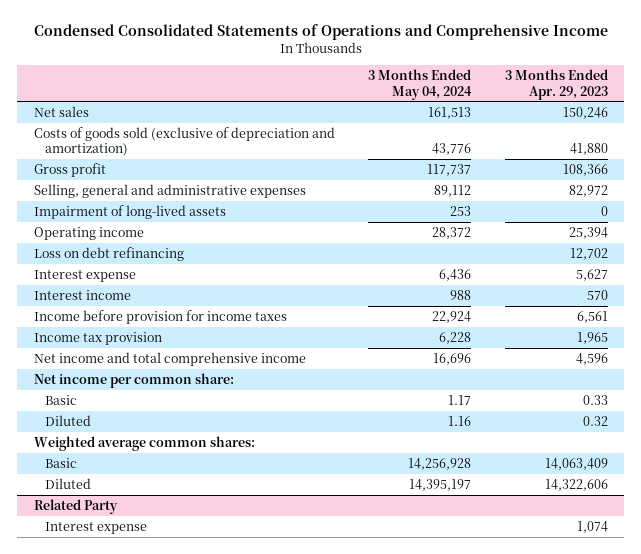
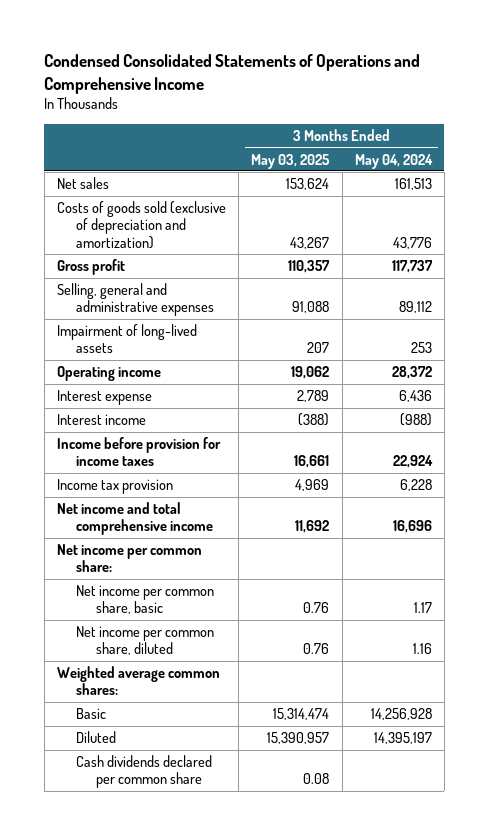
- | 3 Months Ended May 04, 2024 | 3 Months Ended Apr. 29, 2023
+ | 3 Months Ended May 03, 2025 | 3 Months Ended May 04, 2024
- Loss on debt refinancing | | 12,702
- Interest income | 988 | 570
+ Interest income | (388) | (988)
- Basic | 1.17 | 0.33
- Diluted | 1.16 | 0.32
+ Net income per common share, basic | 0.76 | 1.17
+ Net income per common share, diluted | 0.76 | 1.16
- Related Party
- Interest expense | | 1,074
+ Cash dividends declared per common share | 0.08 |

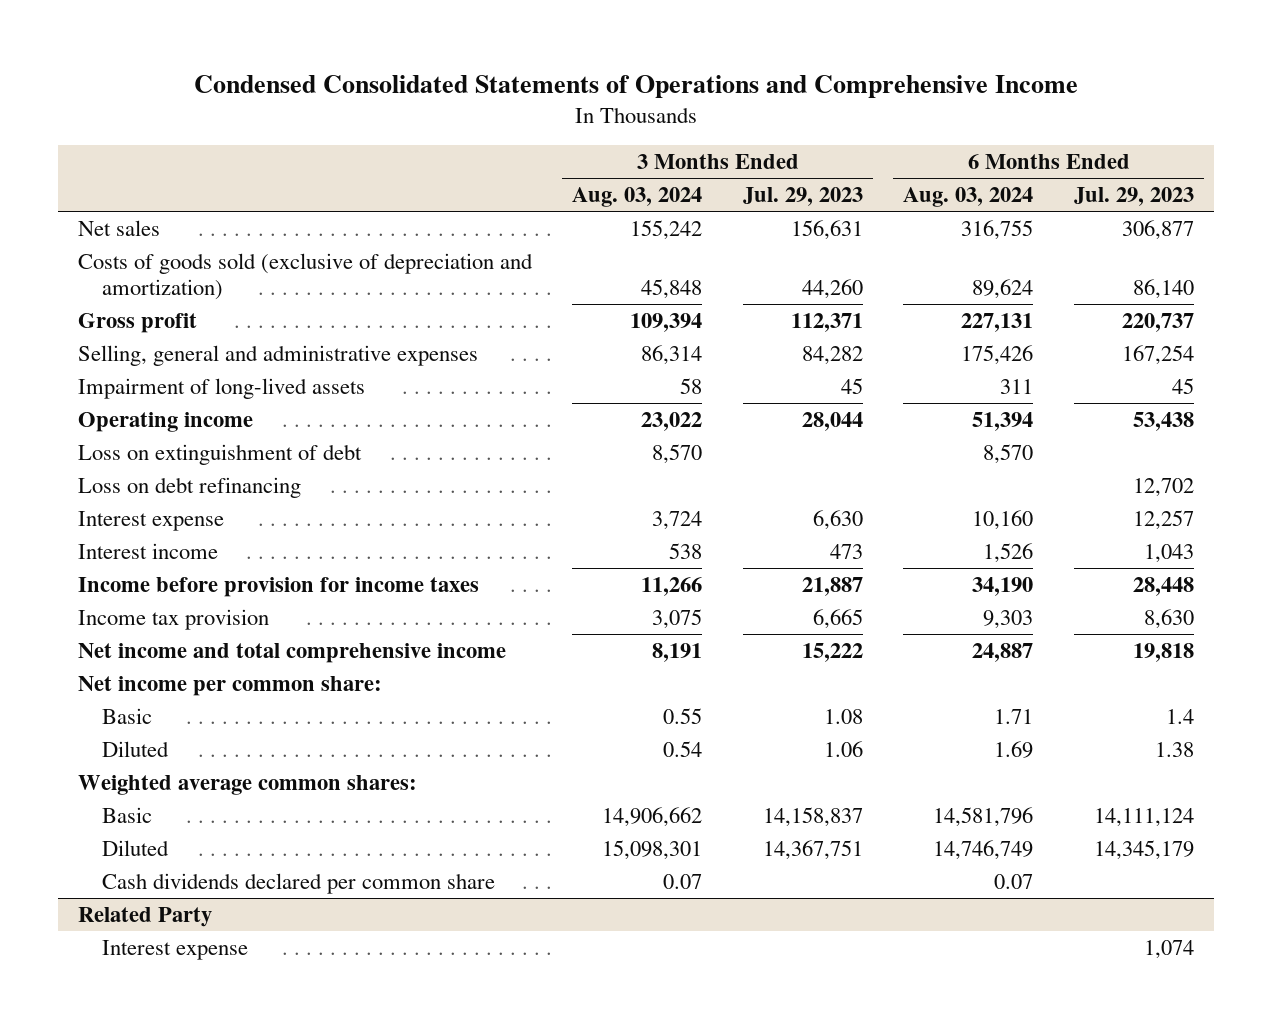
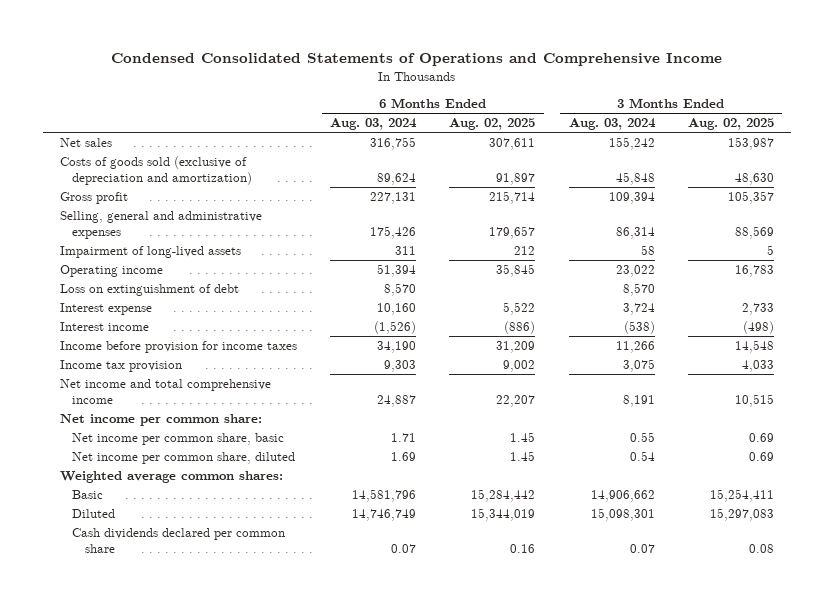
- | 3 Months Ended Aug. 03, 2024 | 3 Months Ended Jul. 29, 2023 | 6 Months Ended Aug. 03, 2024 | 6 Months Ended Jul. 29, 2023
+ | 6 Months Ended Aug. 03, 2024 | 6 Months Ended Aug. 02, 2025 | 3 Months Ended Aug. 03, 2024 | 3 Months Ended Aug. 02, 2025
- Loss on debt refinancing | | | | 12,702
- Interest income | 538 | 473 | 1,526 | 1,043
+ Interest income | (1,526) | (886) | (538) | (498)
- Basic | 0.55 | 1.08 | 1.71 | 1.4
- Diluted | 0.54 | 1.06 | 1.69 | 1.38
+ Net income per common share, basic | 1.71 | 1.45 | 0.55 | 0.69
+ Net income per common share, diluted | 1.69 | 1.45 | 0.54 | 0.69
- Related Party
- Interest expense | | | | 1,074

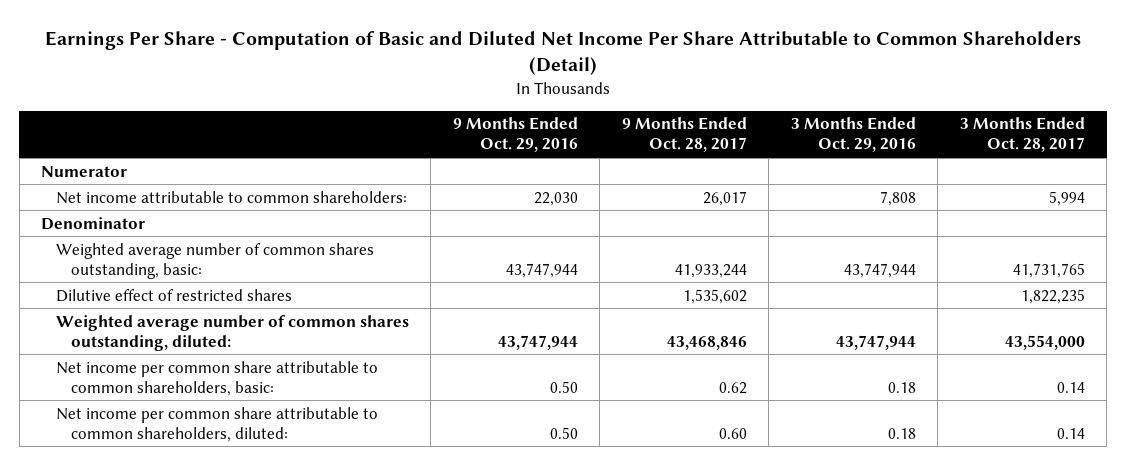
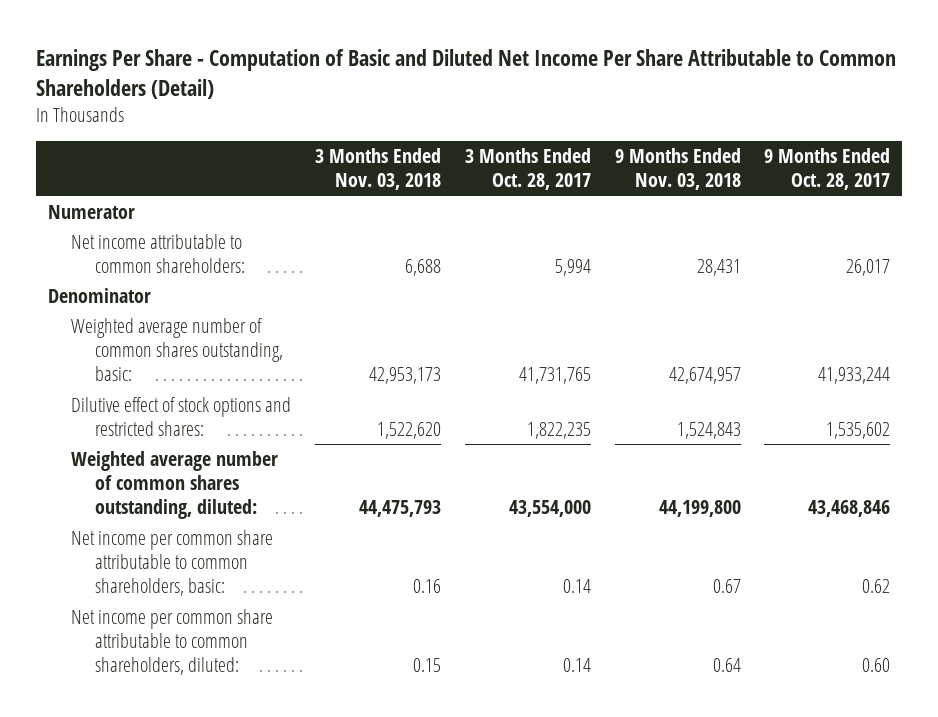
- | 9 Months Ended Oct. 29, 2016 | 9 Months Ended Oct. 28, 2017 | 3 Months Ended Oct. 29, 2016 | 3 Months Ended Oct. 28, 2017
+ | 3 Months Ended Nov. 03, 2018 | 3 Months Ended Oct. 28, 2017 | 9 Months Ended Nov. 03, 2018 | 9 Months Ended Oct. 28, 2017
- Dilutive effect of restricted shares | | 1,535,602 | | 1,822,235
+ Dilutive effect of stock options and restricted shares: | 1,522,620 | 1,822,235 | 1,524,843 | 1,535,602

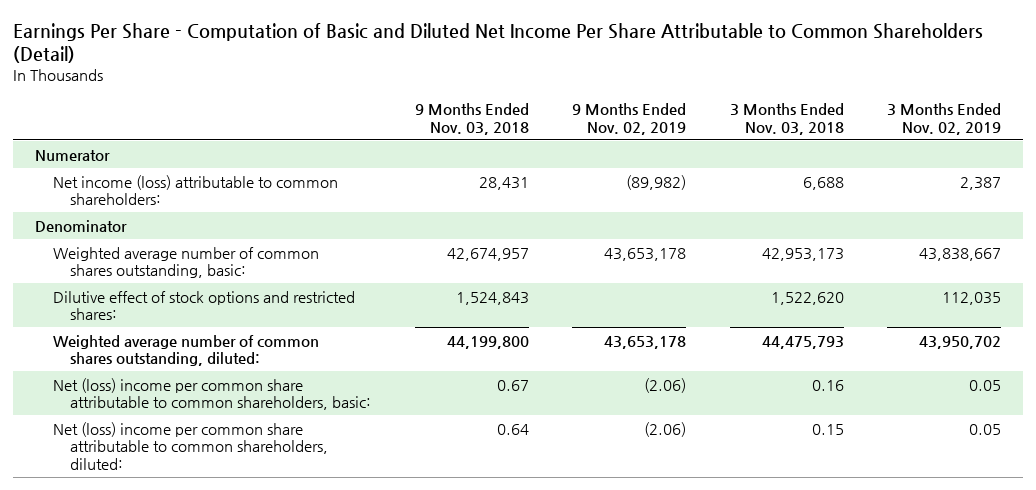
- | 3 Months Ended Nov. 03, 2018 | 3 Months Ended Oct. 28, 2017 | 9 Months Ended Nov. 03, 2018 | 9 Months Ended Oct. 28, 2017
+ | 9 Months Ended Nov. 03, 2018 | 9 Months Ended Nov. 02, 2019 | 3 Months Ended Nov. 03, 2018 | 3 Months Ended Nov. 02, 2019
- Net income attributable to common shareholders: | 6,688 | 5,994 | 28,431 | 26,017
+ Net income (loss) attributable to common shareholders: | 28,431 | (89,982) | 6,688 | 2,387
- Net income per common share attributable to common shareholders, basic: | 0.16 | 0.14 | 0.67 | 0.62
- Net income per common share attributable to common shareholders, diluted: | 0.15 | 0.14 | 0.64 | 0.60
+ Net (loss) income per common share attributable to common shareholders, basic: | 0.67 | (2.06) | 0.16 | 0.05
+ Net (loss) income per common share attributable to common shareholders, diluted: | 0.64 | (2.06) | 0.15 | 0.05

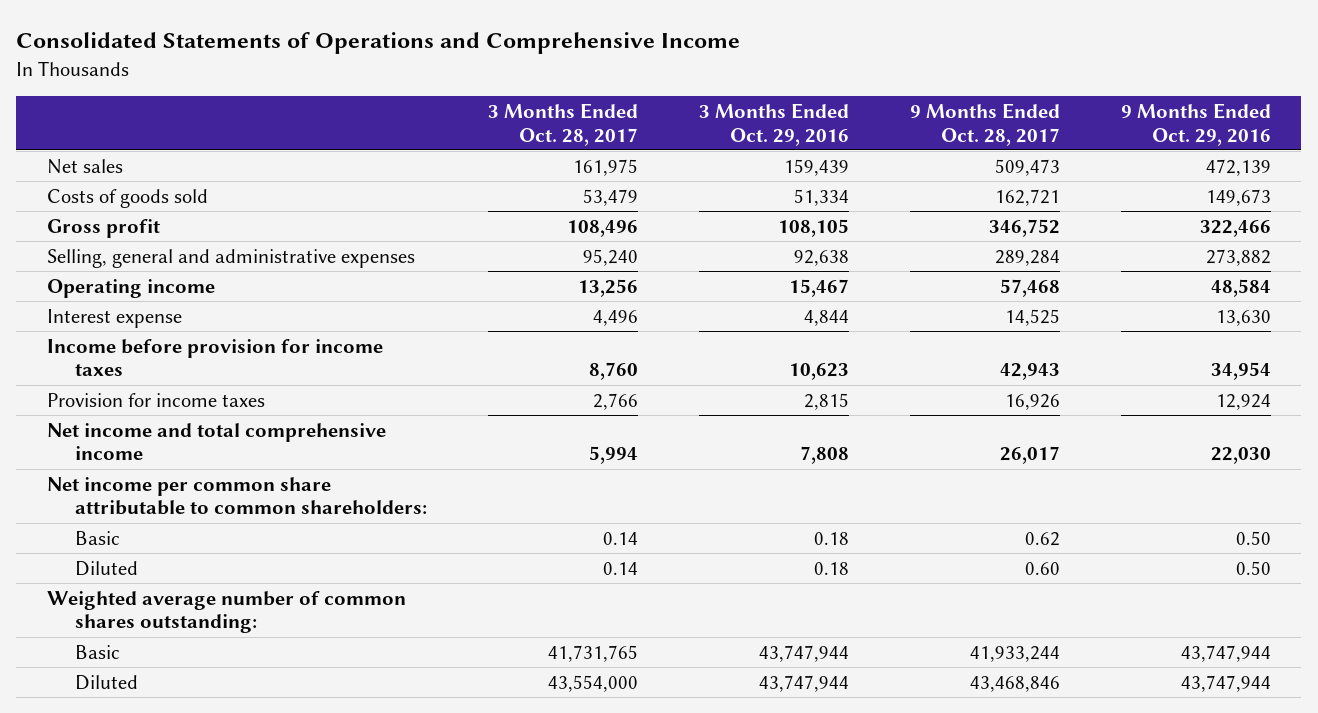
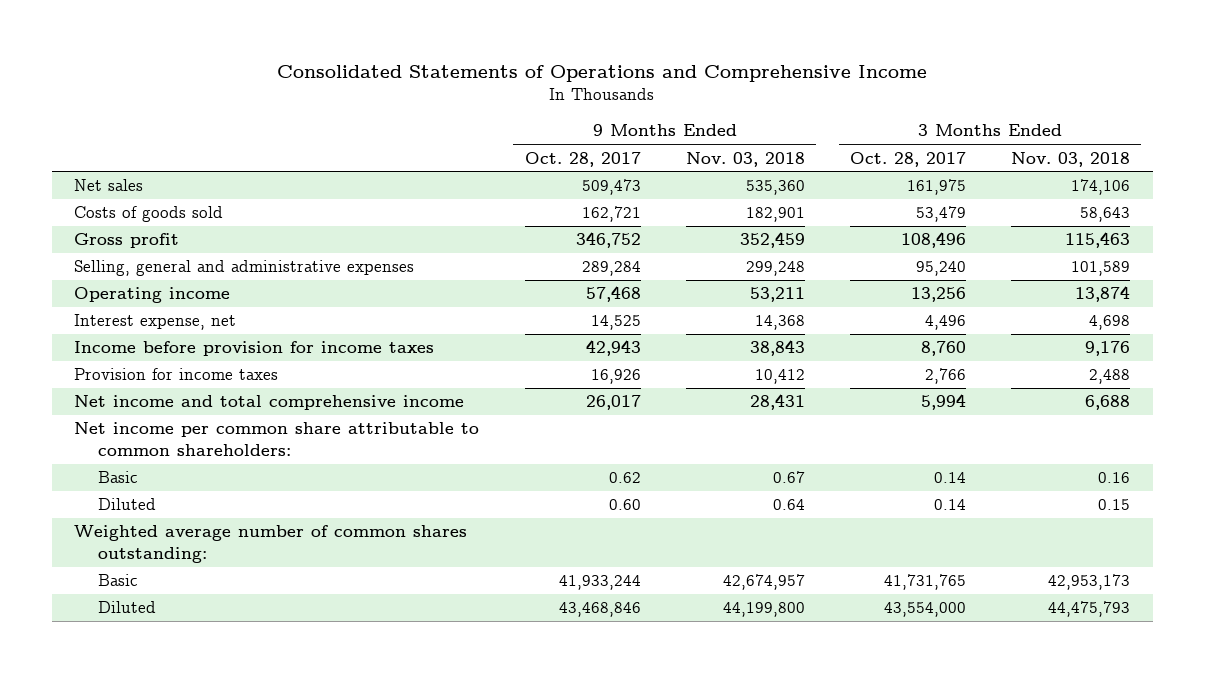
- | 3 Months Ended Oct. 28, 2017 | 3 Months Ended Oct. 29, 2016 | 9 Months Ended Oct. 28, 2017 | 9 Months Ended Oct. 29, 2016
+ | 9 Months Ended Oct. 28, 2017 | 9 Months Ended Nov. 03, 2018 | 3 Months Ended Oct. 28, 2017 | 3 Months Ended Nov. 03, 2018
- Interest expense | 4,496 | 4,844 | 14,525 | 13,630
+ Interest expense, net | 14,525 | 14,368 | 4,496 | 4,698

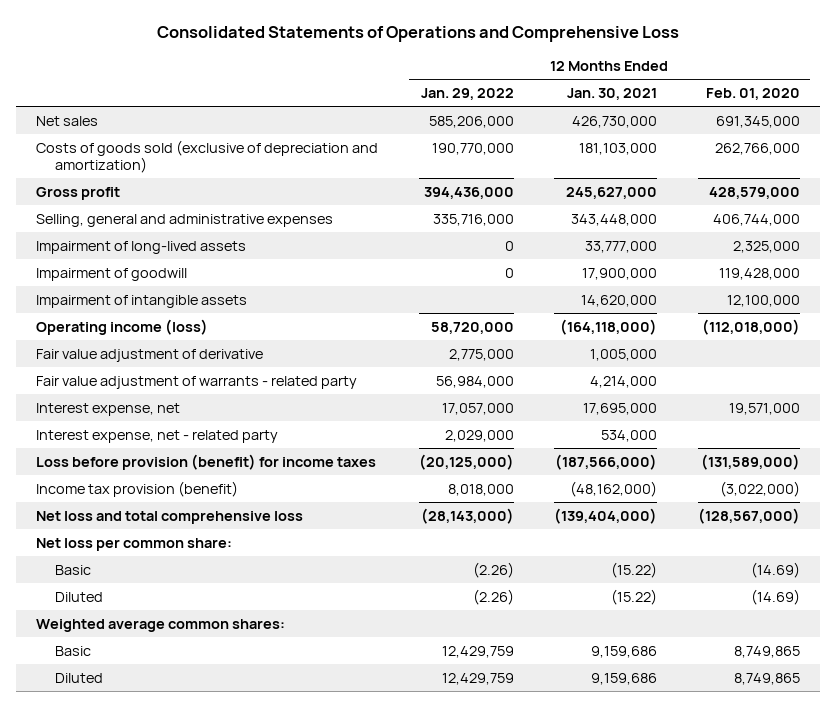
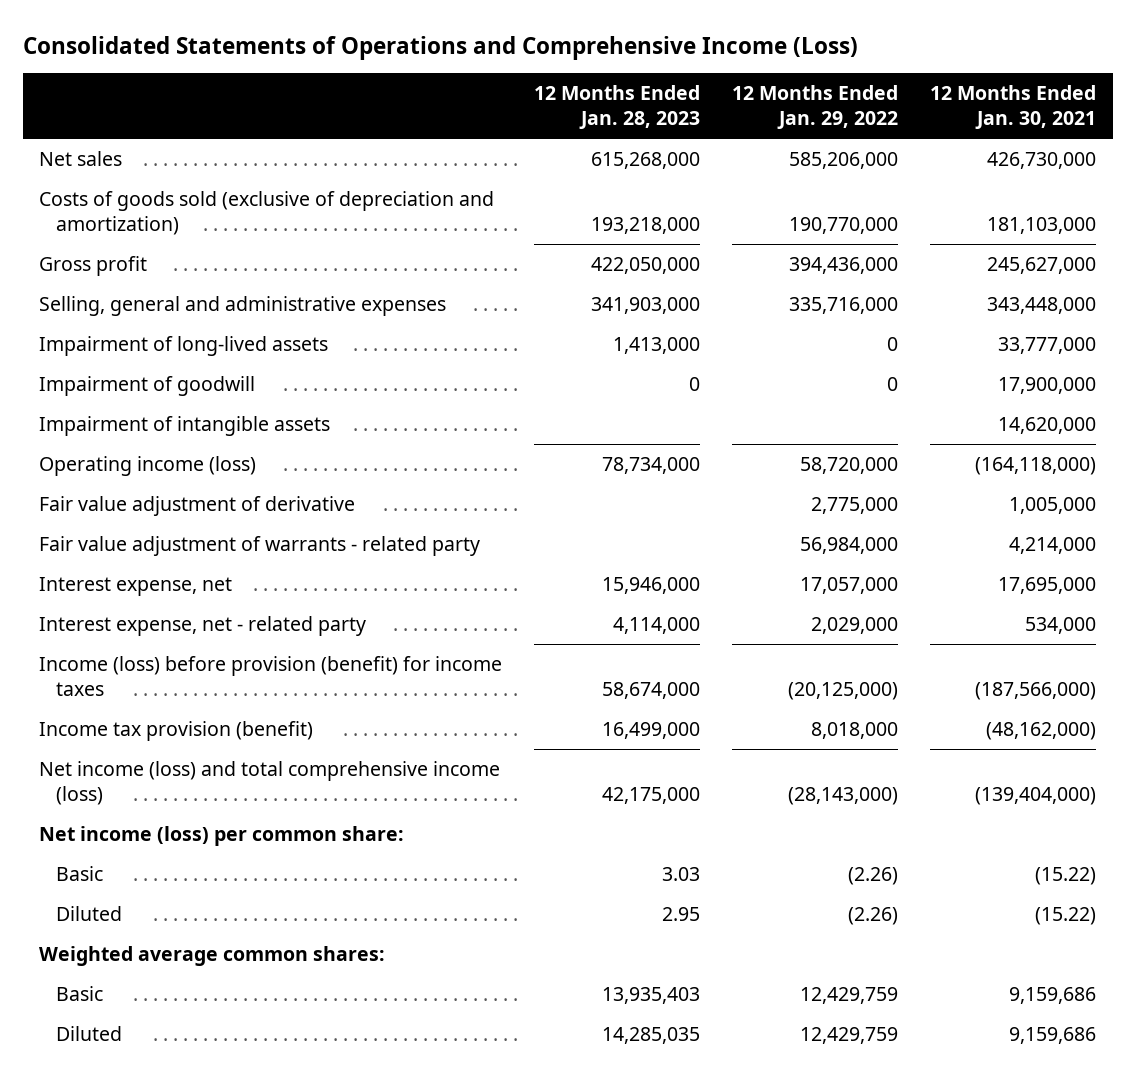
- Consolidated Statements of Operations and Comprehensive Loss
+ Consolidated Statements of Operations and Comprehensive Income (Loss)
- | 12 Months Ended Jan. 29, 2022 | 12 Months Ended Jan. 30, 2021 | 12 Months Ended Feb. 01, 2020
+ | 12 Months Ended Jan. 28, 2023 | 12 Months Ended Jan. 29, 2022 | 12 Months Ended Jan. 30, 2021
- Loss before provision (benefit) for income taxes | (20,125,000) | (187,566,000) | (131,589,000)
+ Income (loss) before provision (benefit) for income taxes | 58,674,000 | (20,125,000) | (187,566,000)
- Net loss and total comprehensive loss | (28,143,000) | (139,404,000) | (128,567,000)
- Net loss per common share:
+ Net income (loss) and total comprehensive income (loss) | 42,175,000 | (28,143,000) | (139,404,000)
+ Net income (loss) per common share:

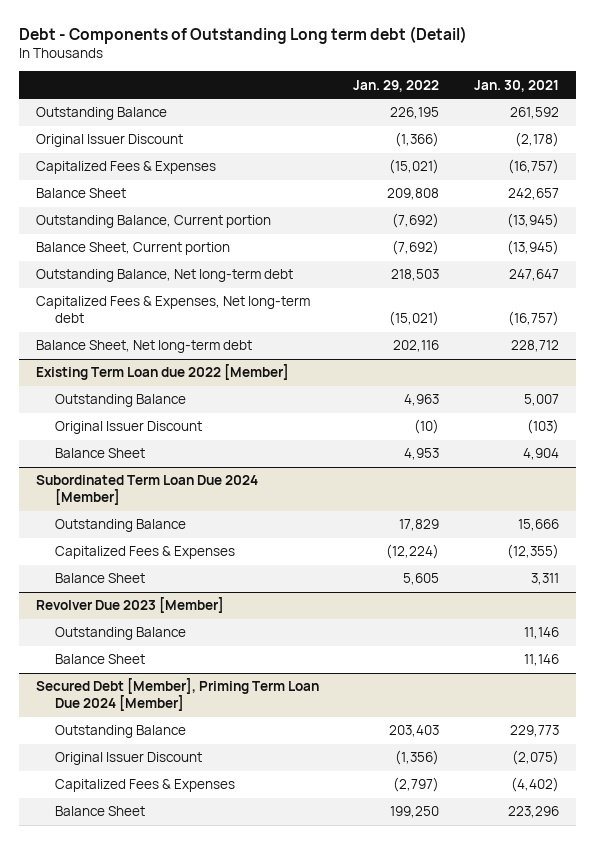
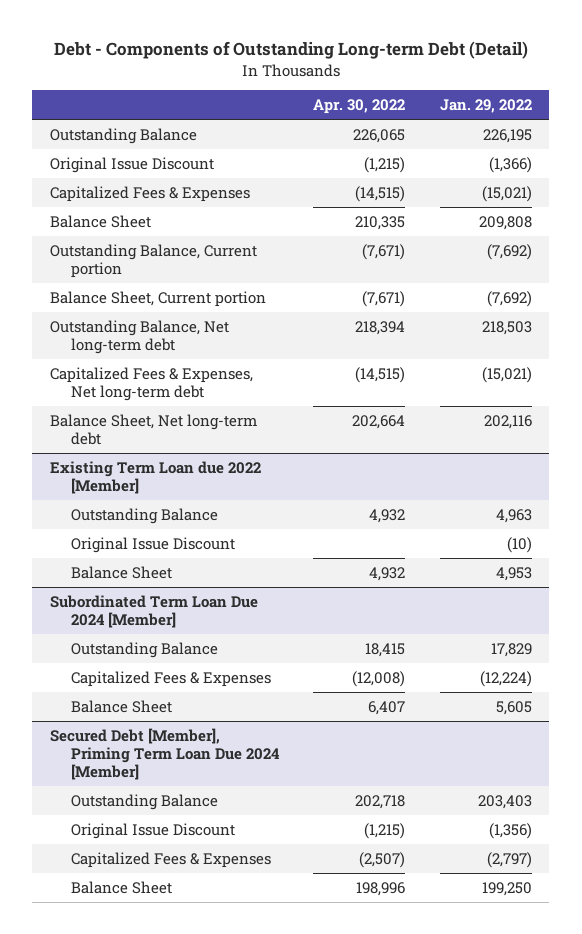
- Debt - Components of Outstanding Long term debt (Detail)
+ Debt - Components of Outstanding Long-term Debt (Detail)
- | Jan. 29, 2022 | Jan. 30, 2021
+ | Apr. 30, 2022 | Jan. 29, 2022
- Original Issuer Discount | (1,366) | (2,178)
+ Original Issue Discount | (1,215) | (1,366)
@ Existing Term Loan due 2022 [Member]
- Original Issuer Discount | (10) | (103)
+ Original Issue Discount | | (10)
- Revolver Due 2023 [Member]
- Outstanding Balance | | 11,146
- Balance Sheet | | 11,146
@ Secured Debt [Member], Priming Term Loan Due 2024 [Member]
- Original Issuer Discount | (1,356) | (2,075)
+ Original Issue Discount | (1,215) | (1,356)

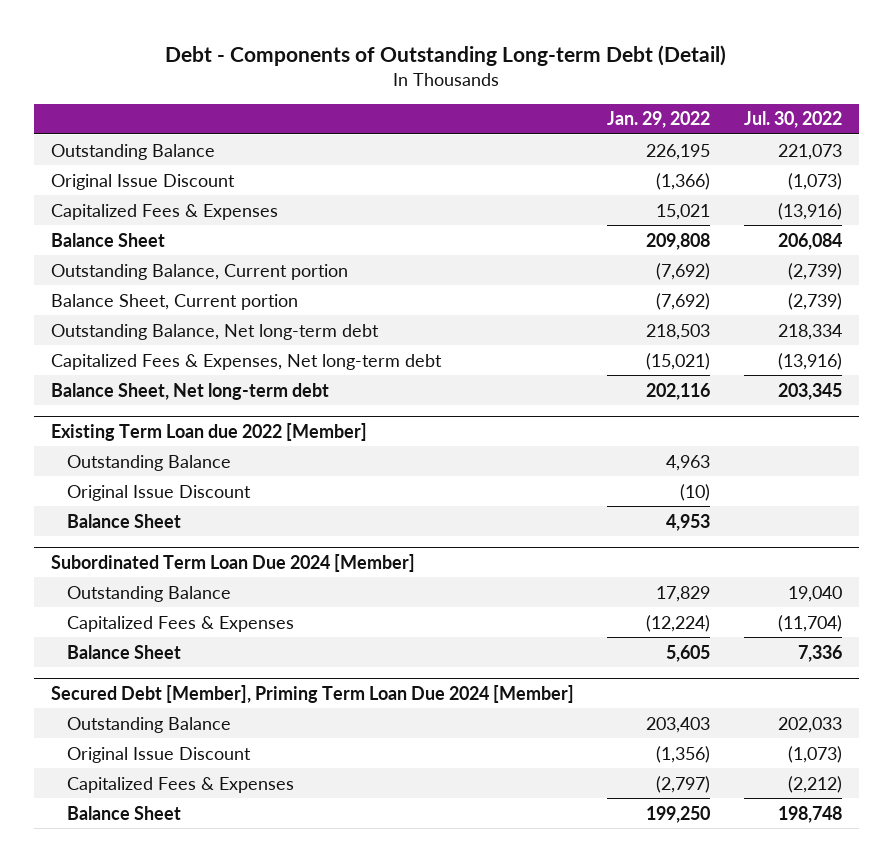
- | Apr. 30, 2022 | Jan. 29, 2022
+ | Jan. 29, 2022 | Jul. 30, 2022
- Capitalized Fees & Expenses | (14,515) | (15,021)
+ Capitalized Fees & Expenses | 15,021 | (13,916)

